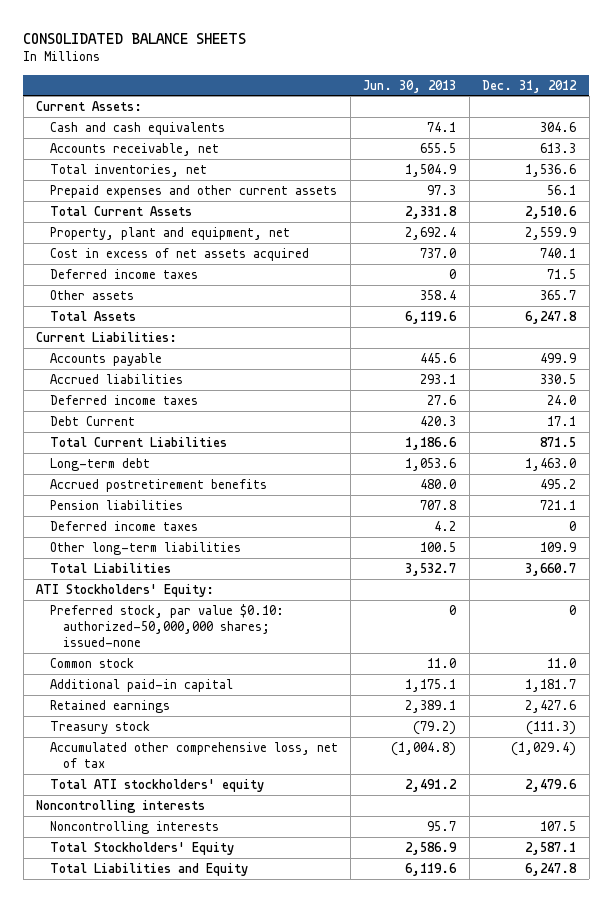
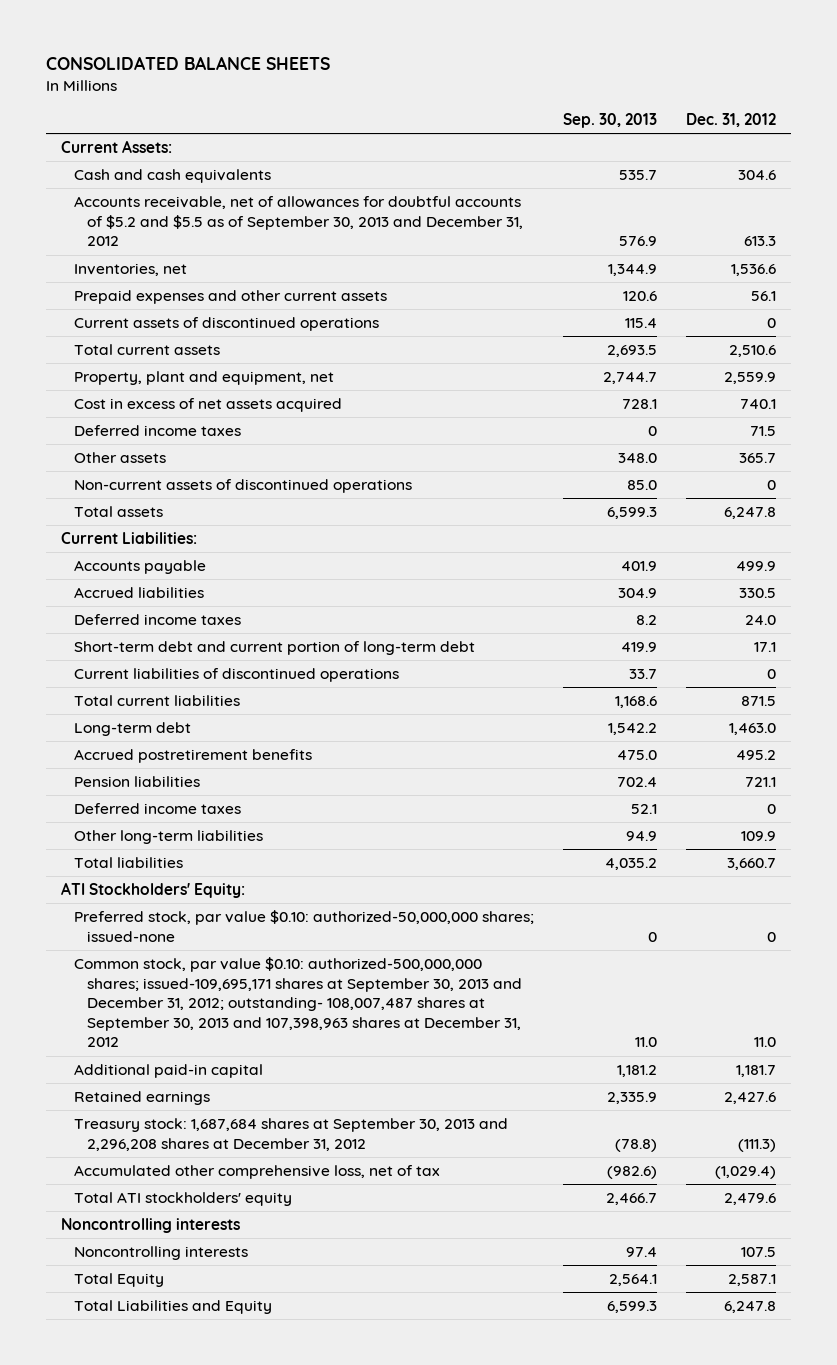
- | Jun. 30, 2013 | Dec. 31, 2012
+ | Sep. 30, 2013 | Dec. 31, 2012
- Accounts receivable, net | 655.5 | 613.3
- Total inventories, net | 1,504.9 | 1,536.6
+ Accounts receivable, net of allowances for doubtful accounts of $5.2 and $5.5 as of September 30, 2013 and December 31, 2012 | 576.9 | 613.3
+ Inventories, net | 1,344.9 | 1,536.6
- Total Current Assets | 2,331.8 | 2,510.6
+ Current assets of discontinued operations | 115.4 | 0
+ Total current assets | 2,693.5 | 2,510.6
- Total Assets | 6,119.6 | 6,247.8
+ Non-current assets of discontinued operations | 85.0 | 0
+ Total assets | 6,599.3 | 6,247.8
- Debt Current | 420.3 | 17.1
- Total Current Liabilities | 1,186.6 | 871.5
+ Short-term debt and current portion of long-term debt | 419.9 | 17.1
+ Current liabilities of discontinued operations | 33.7 | 0
+ Total current liabilities | 1,168.6 | 871.5
- Total Liabilities | 3,532.7 | 3,660.7
+ Total liabilities | 4,035.2 | 3,660.7
- Common stock | 11.0 | 11.0
+ Common stock, par value $0.10: authorized-500,000,000 shares; issued-109,695,171 shares at September 30, 2013 and December 31, 2012; outstanding- 108,007,487 shares at September 30, 2013 and 107,398,963 shares at December 31, 2012 | 11.0 | 11.0
- Treasury stock | (79.2) | (111.3)
+ Treasury stock: 1,687,684 shares at September 30, 2013 and 2,296,208 shares at December 31, 2012 | (78.8) | (111.3)
- Total Stockholders' Equity | 2,586.9 | 2,587.1
+ Total Equity | 2,564.1 | 2,587.1

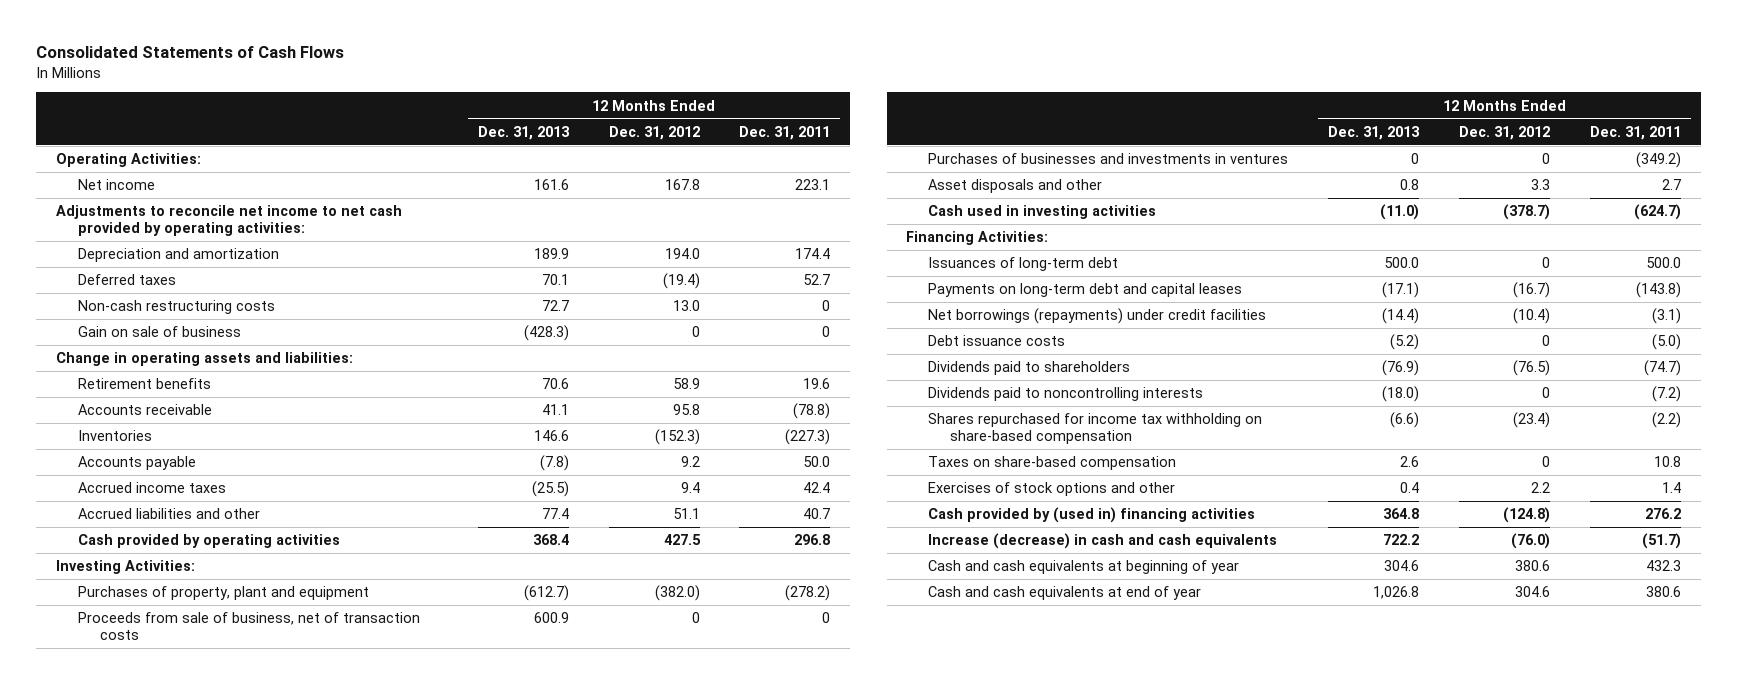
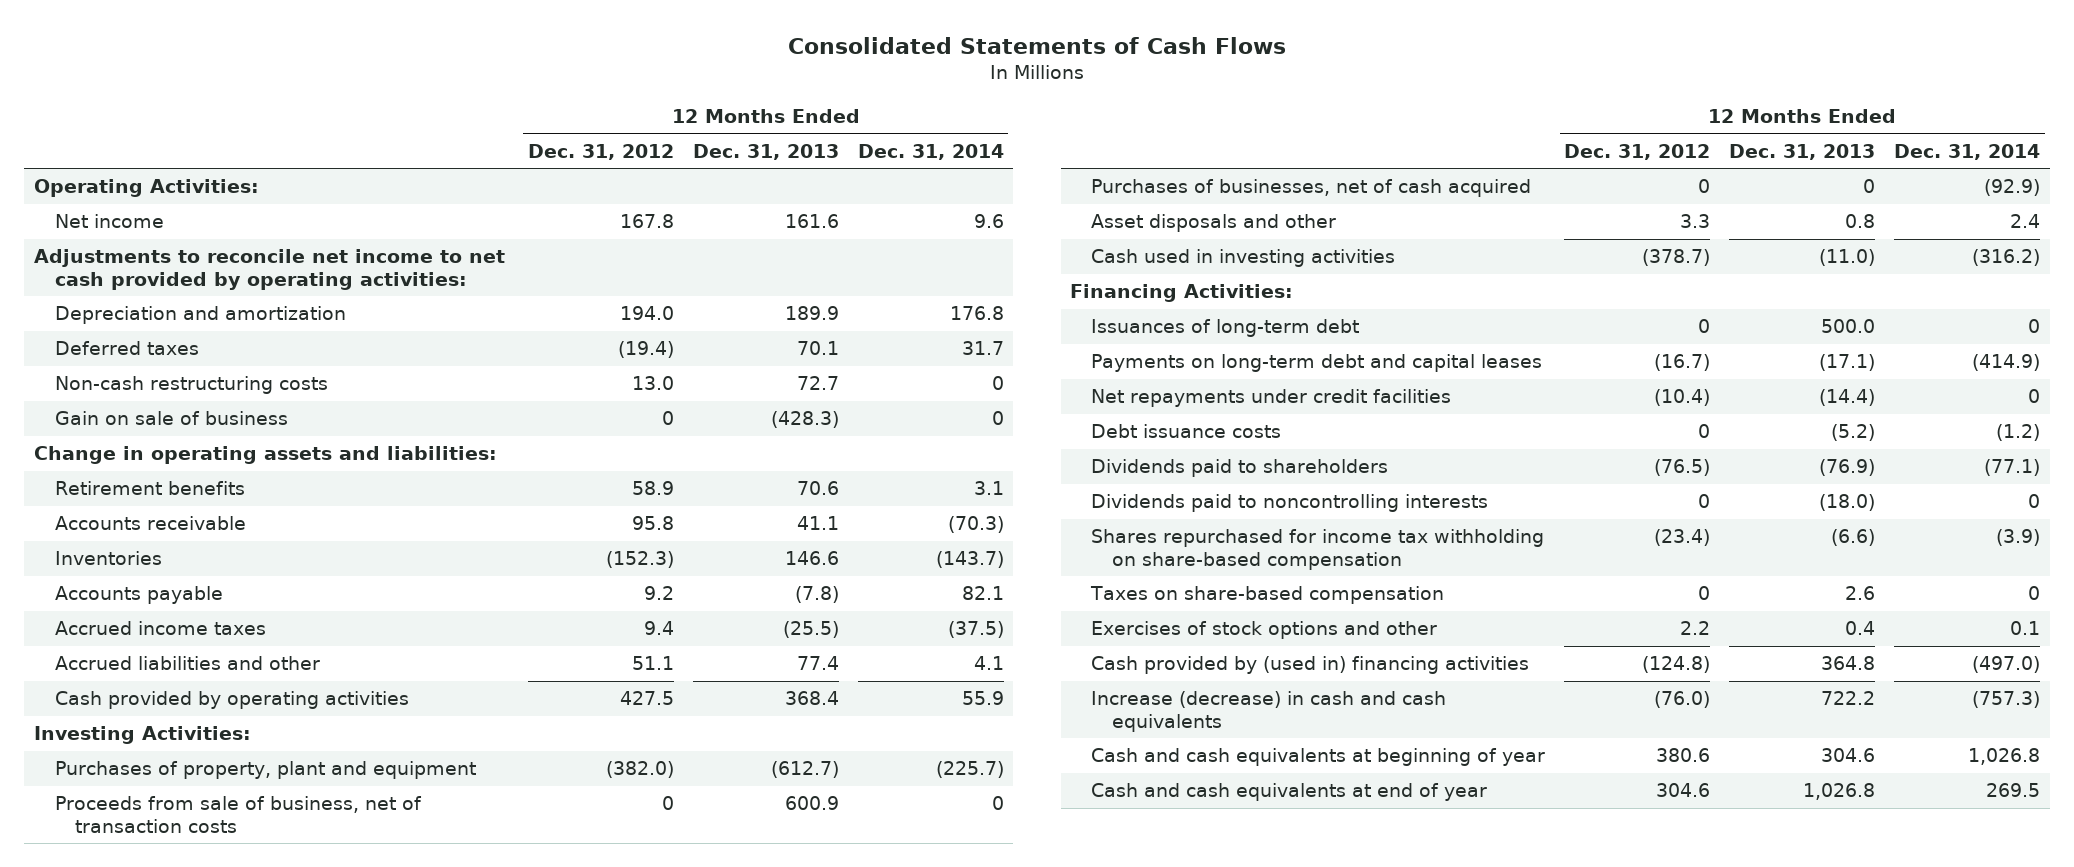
- | 12 Months Ended Dec. 31, 2013 | 12 Months Ended Dec. 31, 2012 | 12 Months Ended Dec. 31, 2011
+ | 12 Months Ended Dec. 31, 2012 | 12 Months Ended Dec. 31, 2013 | 12 Months Ended Dec. 31, 2014
- Purchases of businesses and investments in ventures | 0 | 0 | (349.2)
+ Purchases of businesses, net of cash acquired | 0 | 0 | (92.9)
- Net borrowings (repayments) under credit facilities | (14.4) | (10.4) | (3.1)
+ Net repayments under credit facilities | (10.4) | (14.4) | 0

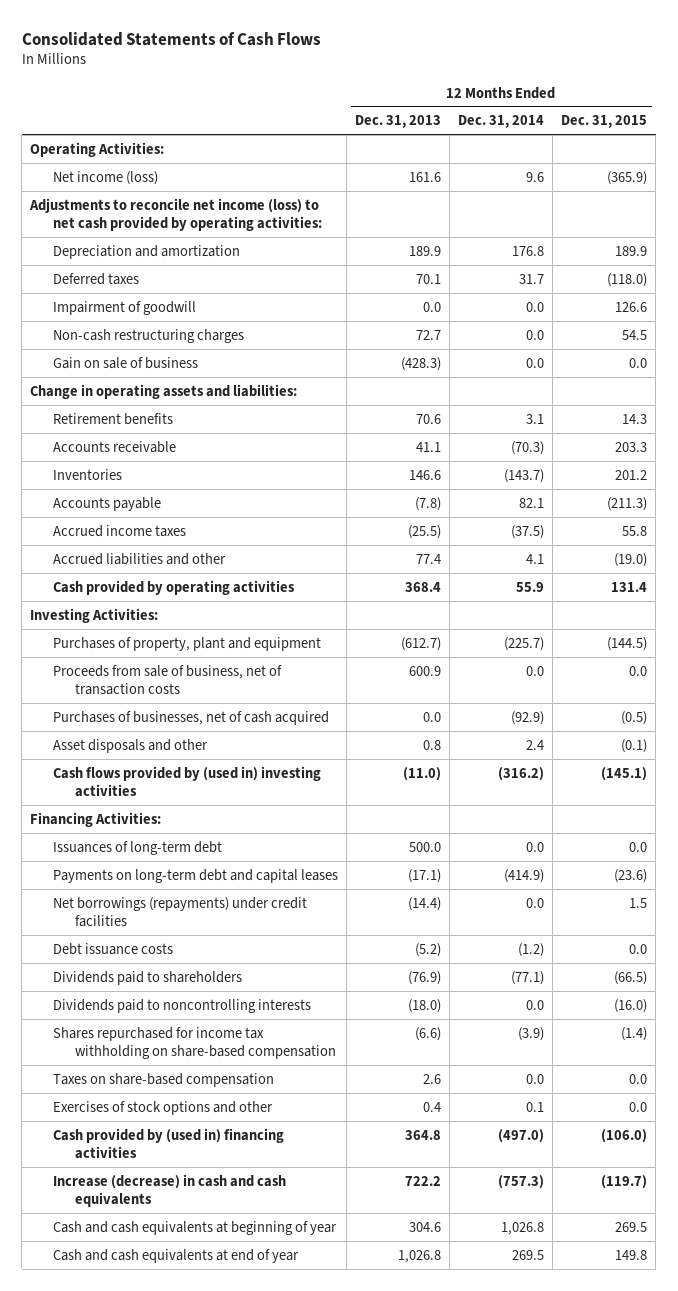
- | 12 Months Ended Dec. 31, 2012 | 12 Months Ended Dec. 31, 2013 | 12 Months Ended Dec. 31, 2014
+ | 12 Months Ended Dec. 31, 2013 | 12 Months Ended Dec. 31, 2014 | 12 Months Ended Dec. 31, 2015
- Net income | 167.8 | 161.6 | 9.6
- Adjustments to reconcile net income to net cash provided by operating activities:
+ Net income (loss) | 161.6 | 9.6 | (365.9)
+ Adjustments to reconcile net income (loss) to net cash provided by operating activities:
- Non-cash restructuring costs | 13.0 | 72.7 | 0
- Gain on sale of business | 0 | (428.3) | 0
+ Impairment of goodwill | 0.0 | 0.0 | 126.6
+ Non-cash restructuring charges | 72.7 | 0.0 | 54.5
+ Gain on sale of business | (428.3) | 0.0 | 0.0
- Proceeds from sale of business, net of transaction costs | 0 | 600.9 | 0
- Purchases of businesses, net of cash acquired | 0 | 0 | (92.9)
+ Proceeds from sale of business, net of transaction costs | 600.9 | 0.0 | 0.0
+ Purchases of businesses, net of cash acquired | 0.0 | (92.9) | (0.5)
- Cash used in investing activities | (378.7) | (11.0) | (316.2)
+ Cash flows provided by (used in) investing activities | (11.0) | (316.2) | (145.1)
- Issuances of long-term debt | 0 | 500.0 | 0
+ Issuances of long-term debt | 500.0 | 0.0 | 0.0
- Net repayments under credit facilities | (10.4) | (14.4) | 0
+ Net borrowings (repayments) under credit facilities | (14.4) | 0.0 | 1.5
- Dividends paid to noncontrolling interests | 0 | (18.0) | 0
+ Dividends paid to noncontrolling interests | (18.0) | 0.0 | (16.0)
- Taxes on share-based compensation | 0 | 2.6 | 0
+ Taxes on share-based compensation | 2.6 | 0.0 | 0.0

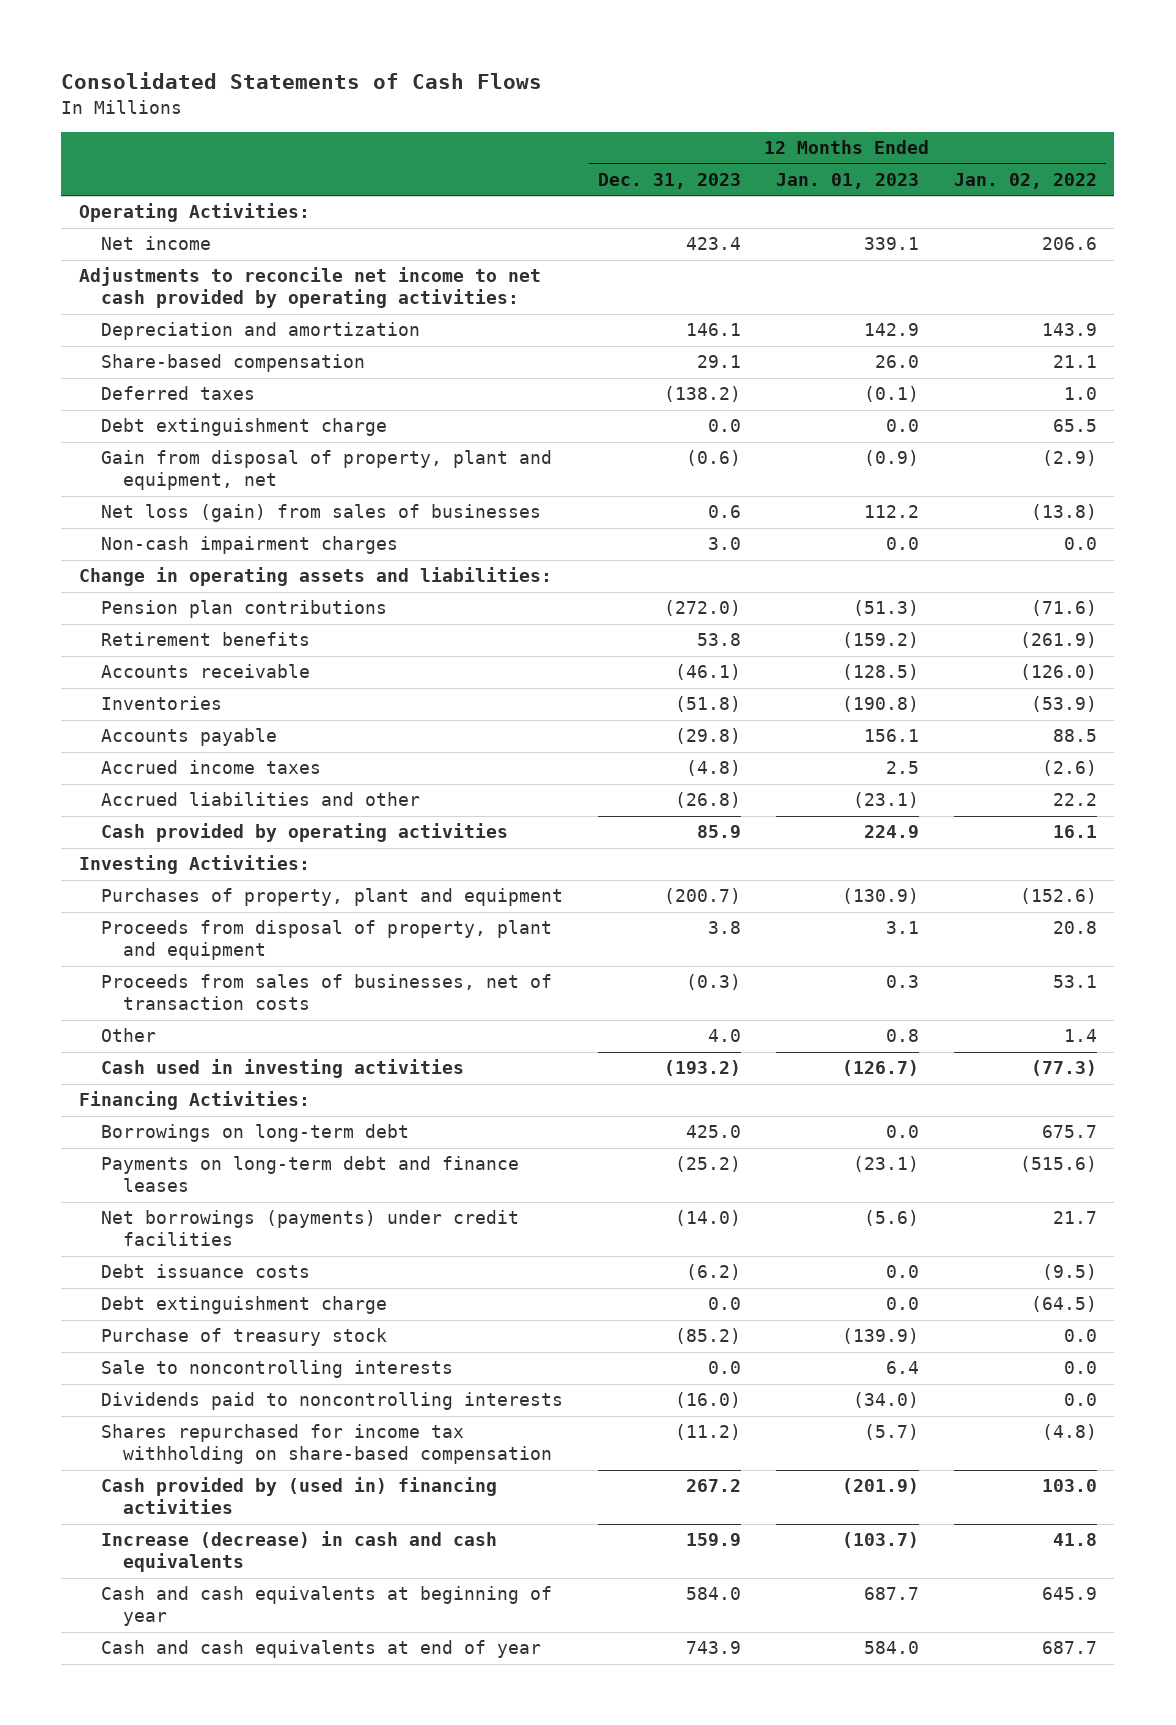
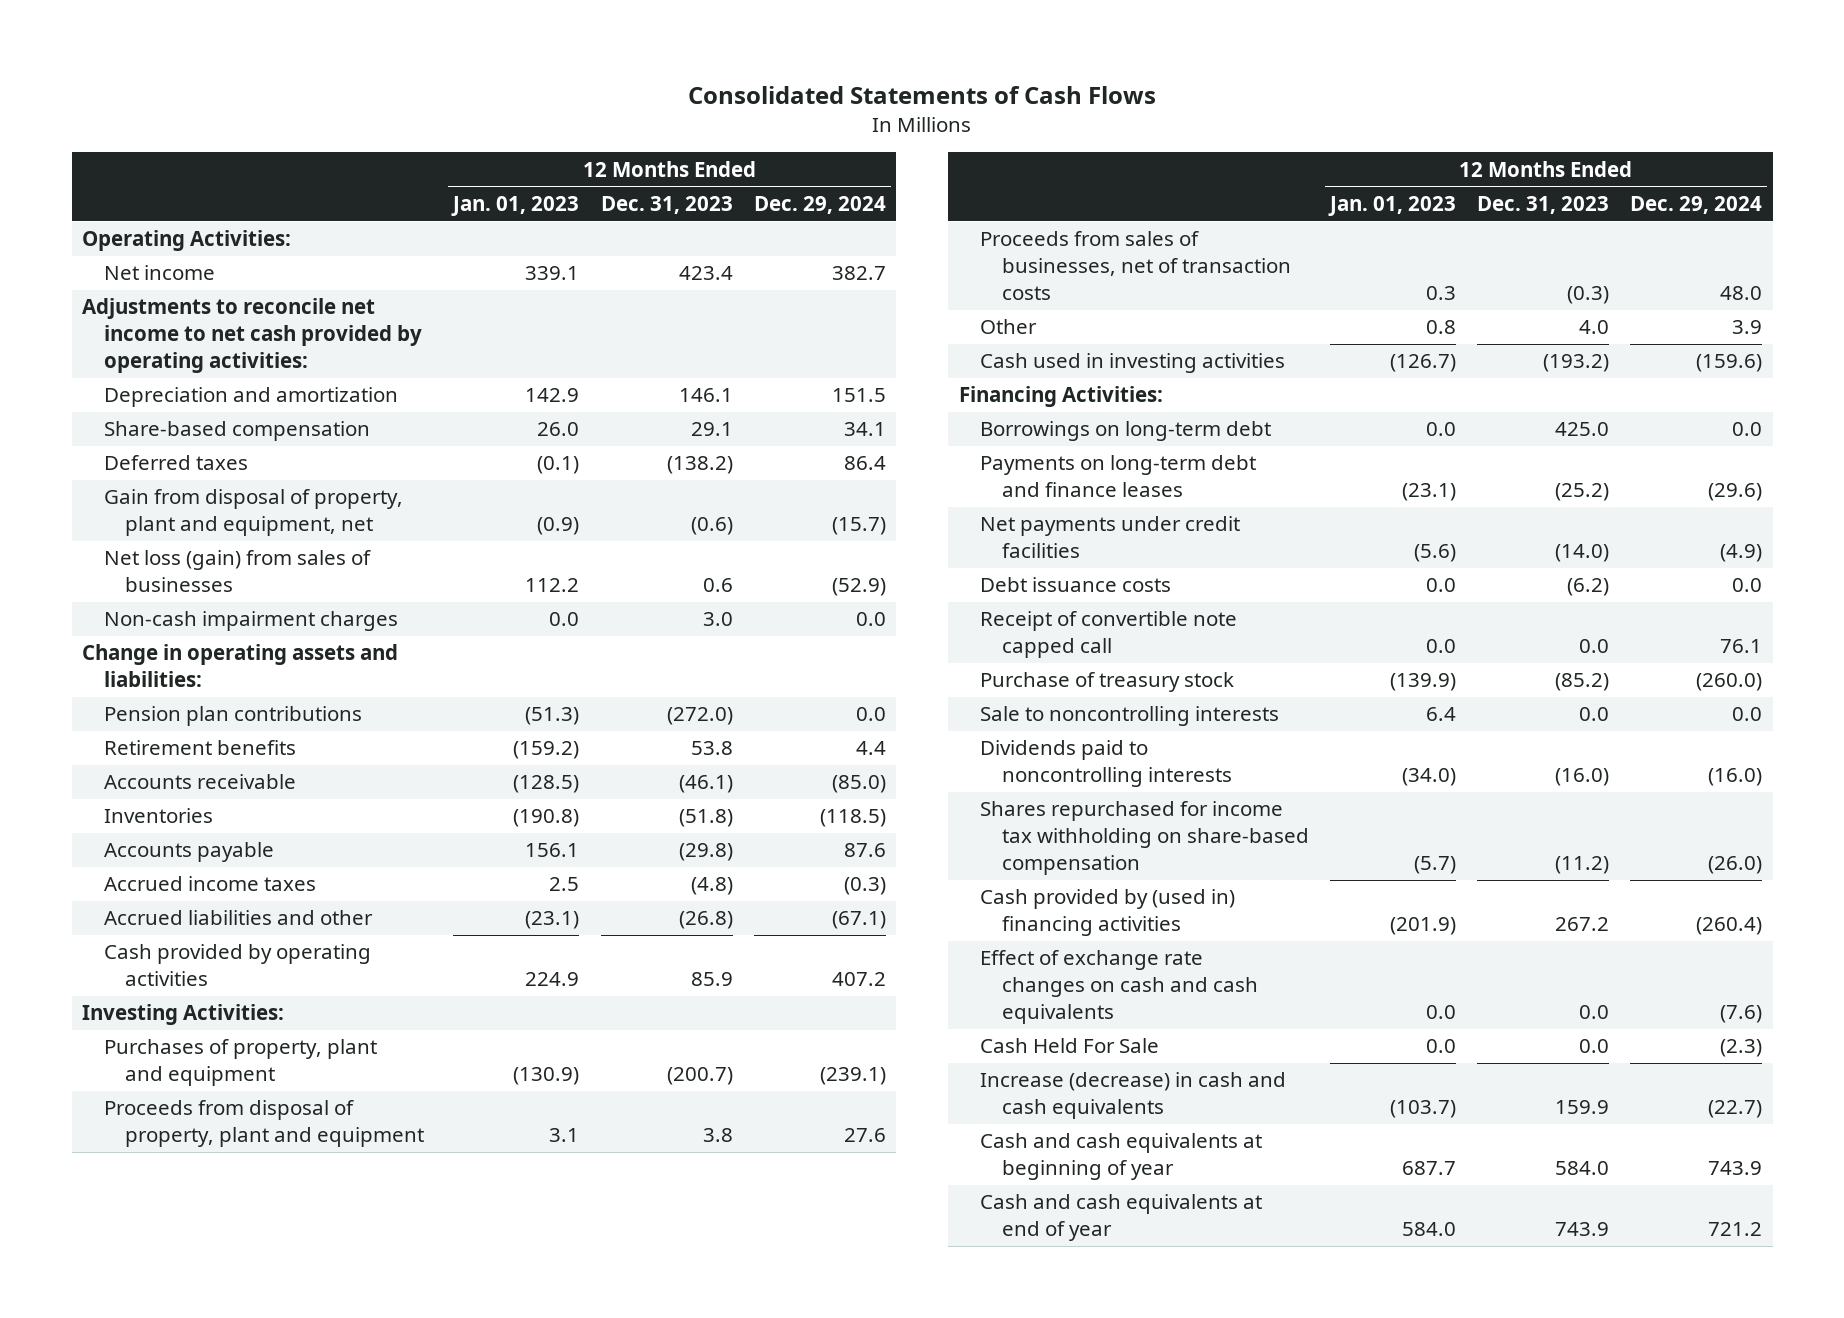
- | 12 Months Ended Dec. 31, 2023 | 12 Months Ended Jan. 01, 2023 | 12 Months Ended Jan. 02, 2022
+ | 12 Months Ended Jan. 01, 2023 | 12 Months Ended Dec. 31, 2023 | 12 Months Ended Dec. 29, 2024
- Debt extinguishment charge | 0.0 | 0.0 | 65.5
- Net borrowings (payments) under credit facilities | (14.0) | (5.6) | 21.7
+ Net payments under credit facilities | (5.6) | (14.0) | (4.9)
- Debt extinguishment charge | 0.0 | 0.0 | (64.5)
+ Receipt of convertible note capped call | 0.0 | 0.0 | 76.1
+ Effect of exchange rate changes on cash and cash equivalents | 0.0 | 0.0 | (7.6)
+ Cash Held For Sale | 0.0 | 0.0 | (2.3)

